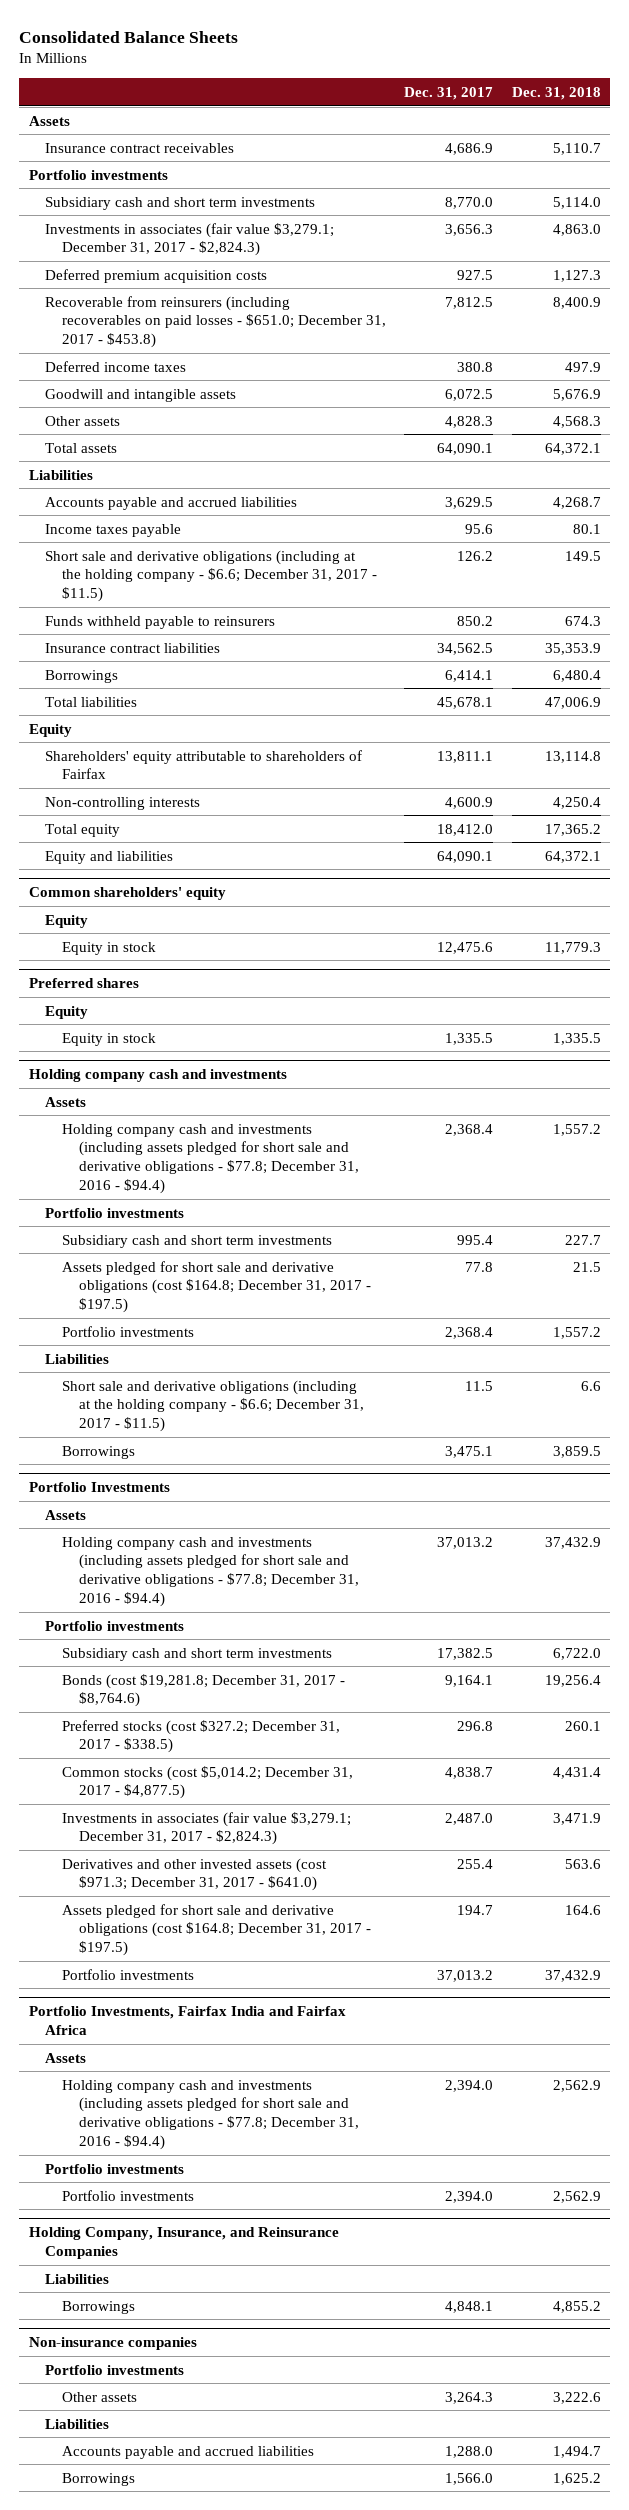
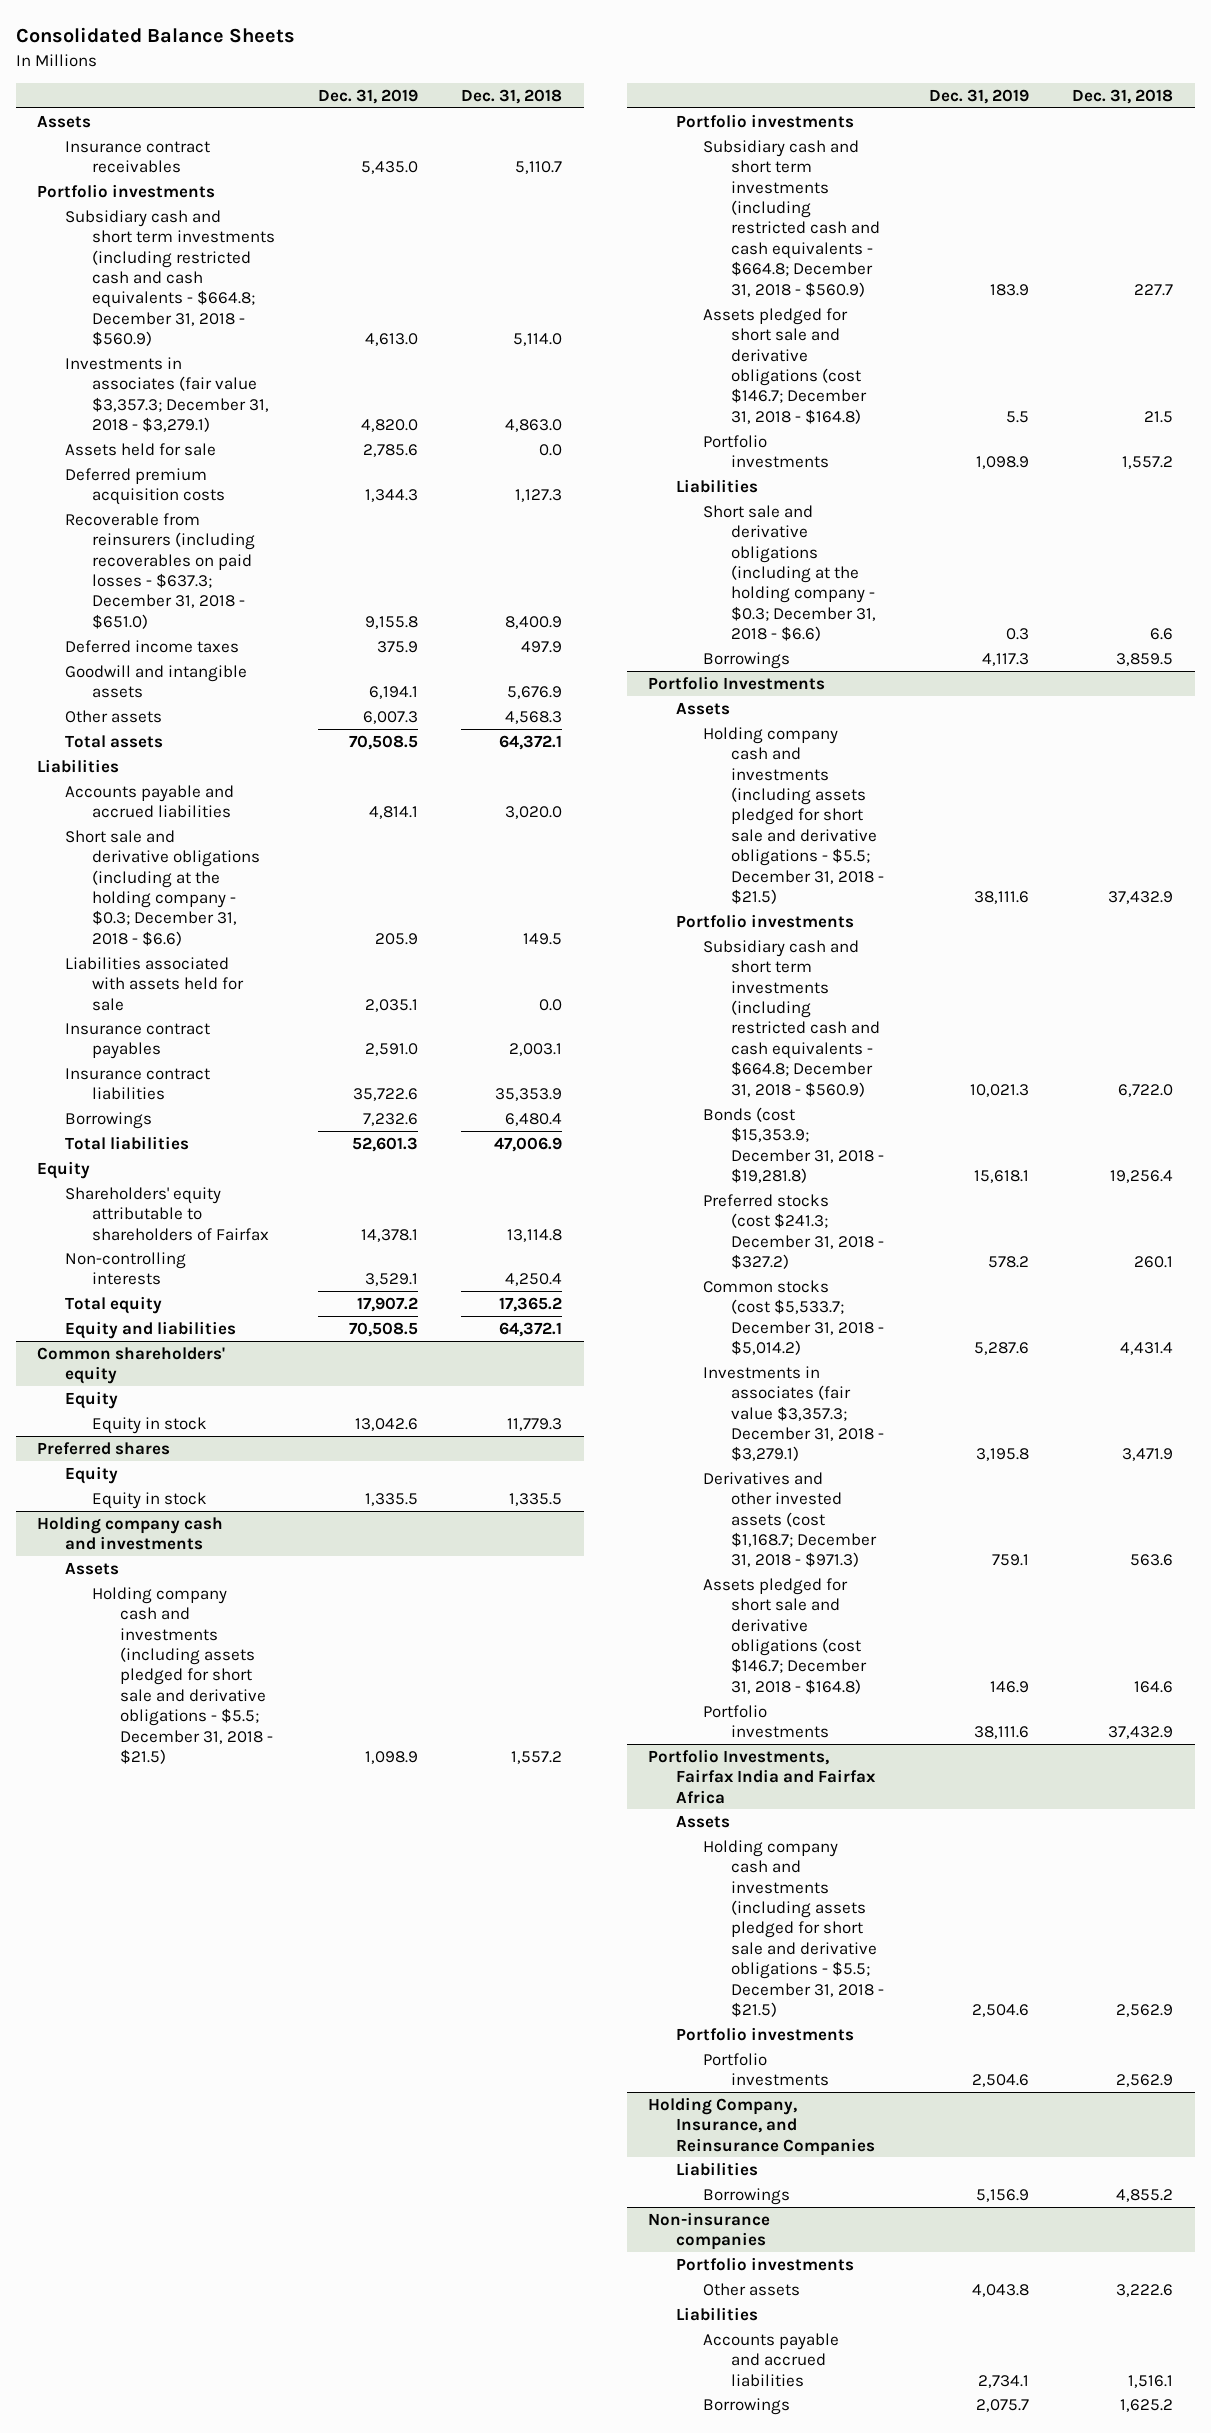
- | Dec. 31, 2017 | Dec. 31, 2018
+ | Dec. 31, 2019 | Dec. 31, 2018
- Subsidiary cash and short term investments | 8,770.0 | 5,114.0
- Investments in associates (fair value $3,279.1; December 31, 2017 - $2,824.3) | 3,656.3 | 4,863.0
+ Subsidiary cash and short term investments (including restricted cash and cash equivalents - $664.8; December 31, 2018 - $560.9) | 4,613.0 | 5,114.0
+ Investments in associates (fair value $3,357.3; December 31, 2018 - $3,279.1) | 4,820.0 | 4,863.0
+ Assets held for sale | 2,785.6 | 0.0
- Recoverable from reinsurers (including recoverables on paid losses - $651.0; December 31, 2017 - $453.8) | 7,812.5 | 8,400.9
+ Recoverable from reinsurers (including recoverables on paid losses - $637.3; December 31, 2018 - $651.0) | 9,155.8 | 8,400.9
- Accounts payable and accrued liabilities | 3,629.5 | 4,268.7
- Income taxes payable | 95.6 | 80.1
- Short sale and derivative obligations (including at the holding company - $6.6; December 31, 2017 - $11.5) | 126.2 | 149.5
- Funds withheld payable to reinsurers | 850.2 | 674.3
+ Accounts payable and accrued liabilities | 4,814.1 | 3,020.0
+ Short sale and derivative obligations (including at the holding company - $0.3; December 31, 2018 - $6.6) | 205.9 | 149.5
+ Liabilities associated with assets held for sale | 2,035.1 | 0.0
+ Insurance contract payables | 2,591.0 | 2,003.1
@ Holding company cash and investments
- Holding company cash and investments (including assets pledged for short sale and derivative obligations - $77.8; December 31, 2016 - $94.4) | 2,368.4 | 1,557.2
+ Holding company cash and investments (including assets pledged for short sale and derivative obligations - $5.5; December 31, 2018 - $21.5) | 1,098.9 | 1,557.2
- Subsidiary cash and short term investments | 995.4 | 227.7
- Assets pledged for short sale and derivative obligations (cost $164.8; December 31, 2017 - $197.5) | 77.8 | 21.5
+ Subsidiary cash and short term investments (including restricted cash and cash equivalents - $664.8; December 31, 2018 - $560.9) | 183.9 | 227.7
+ Assets pledged for short sale and derivative obligations (cost $146.7; December 31, 2018 - $164.8) | 5.5 | 21.5
- Short sale and derivative obligations (including at the holding company - $6.6; December 31, 2017 - $11.5) | 11.5 | 6.6
+ Short sale and derivative obligations (including at the holding company - $0.3; December 31, 2018 - $6.6) | 0.3 | 6.6
@ Portfolio Investments
- Holding company cash and investments (including assets pledged for short sale and derivative obligations - $77.8; December 31, 2016 - $94.4) | 37,013.2 | 37,432.9
+ Holding company cash and investments (including assets pledged for short sale and derivative obligations - $5.5; December 31, 2018 - $21.5) | 38,111.6 | 37,432.9
- Subsidiary cash and short term investments | 17,382.5 | 6,722.0
- Bonds (cost $19,281.8; December 31, 2017 - $8,764.6) | 9,164.1 | 19,256.4
- Preferred stocks (cost $327.2; December 31, 2017 - $338.5) | 296.8 | 260.1
- Common stocks (cost $5,014.2; December 31, 2017 - $4,877.5) | 4,838.7 | 4,431.4
- Investments in associates (fair value $3,279.1; December 31, 2017 - $2,824.3) | 2,487.0 | 3,471.9
- Derivatives and other invested assets (cost $971.3; December 31, 2017 - $641.0) | 255.4 | 563.6
- Assets pledged for short sale and derivative obligations (cost $164.8; December 31, 2017 - $197.5) | 194.7 | 164.6
+ Subsidiary cash and short term investments (including restricted cash and cash equivalents - $664.8; December 31, 2018 - $560.9) | 10,021.3 | 6,722.0
+ Bonds (cost $15,353.9; December 31, 2018 - $19,281.8) | 15,618.1 | 19,256.4
+ Preferred stocks (cost $241.3; December 31, 2018 - $327.2) | 578.2 | 260.1
+ Common stocks (cost $5,533.7; December 31, 2018 - $5,014.2) | 5,287.6 | 4,431.4
+ Investments in associates (fair value $3,357.3; December 31, 2018 - $3,279.1) | 3,195.8 | 3,471.9
+ Derivatives and other invested assets (cost $1,168.7; December 31, 2018 - $971.3) | 759.1 | 563.6
+ Assets pledged for short sale and derivative obligations (cost $146.7; December 31, 2018 - $164.8) | 146.9 | 164.6
@ Portfolio Investments, Fairfax India and Fairfax Africa
- Holding company cash and investments (including assets pledged for short sale and derivative obligations - $77.8; December 31, 2016 - $94.4) | 2,394.0 | 2,562.9
+ Holding company cash and investments (including assets pledged for short sale and derivative obligations - $5.5; December 31, 2018 - $21.5) | 2,504.6 | 2,562.9
@ Non-insurance companies
- Accounts payable and accrued liabilities | 1,288.0 | 1,494.7
+ Accounts payable and accrued liabilities | 2,734.1 | 1,516.1

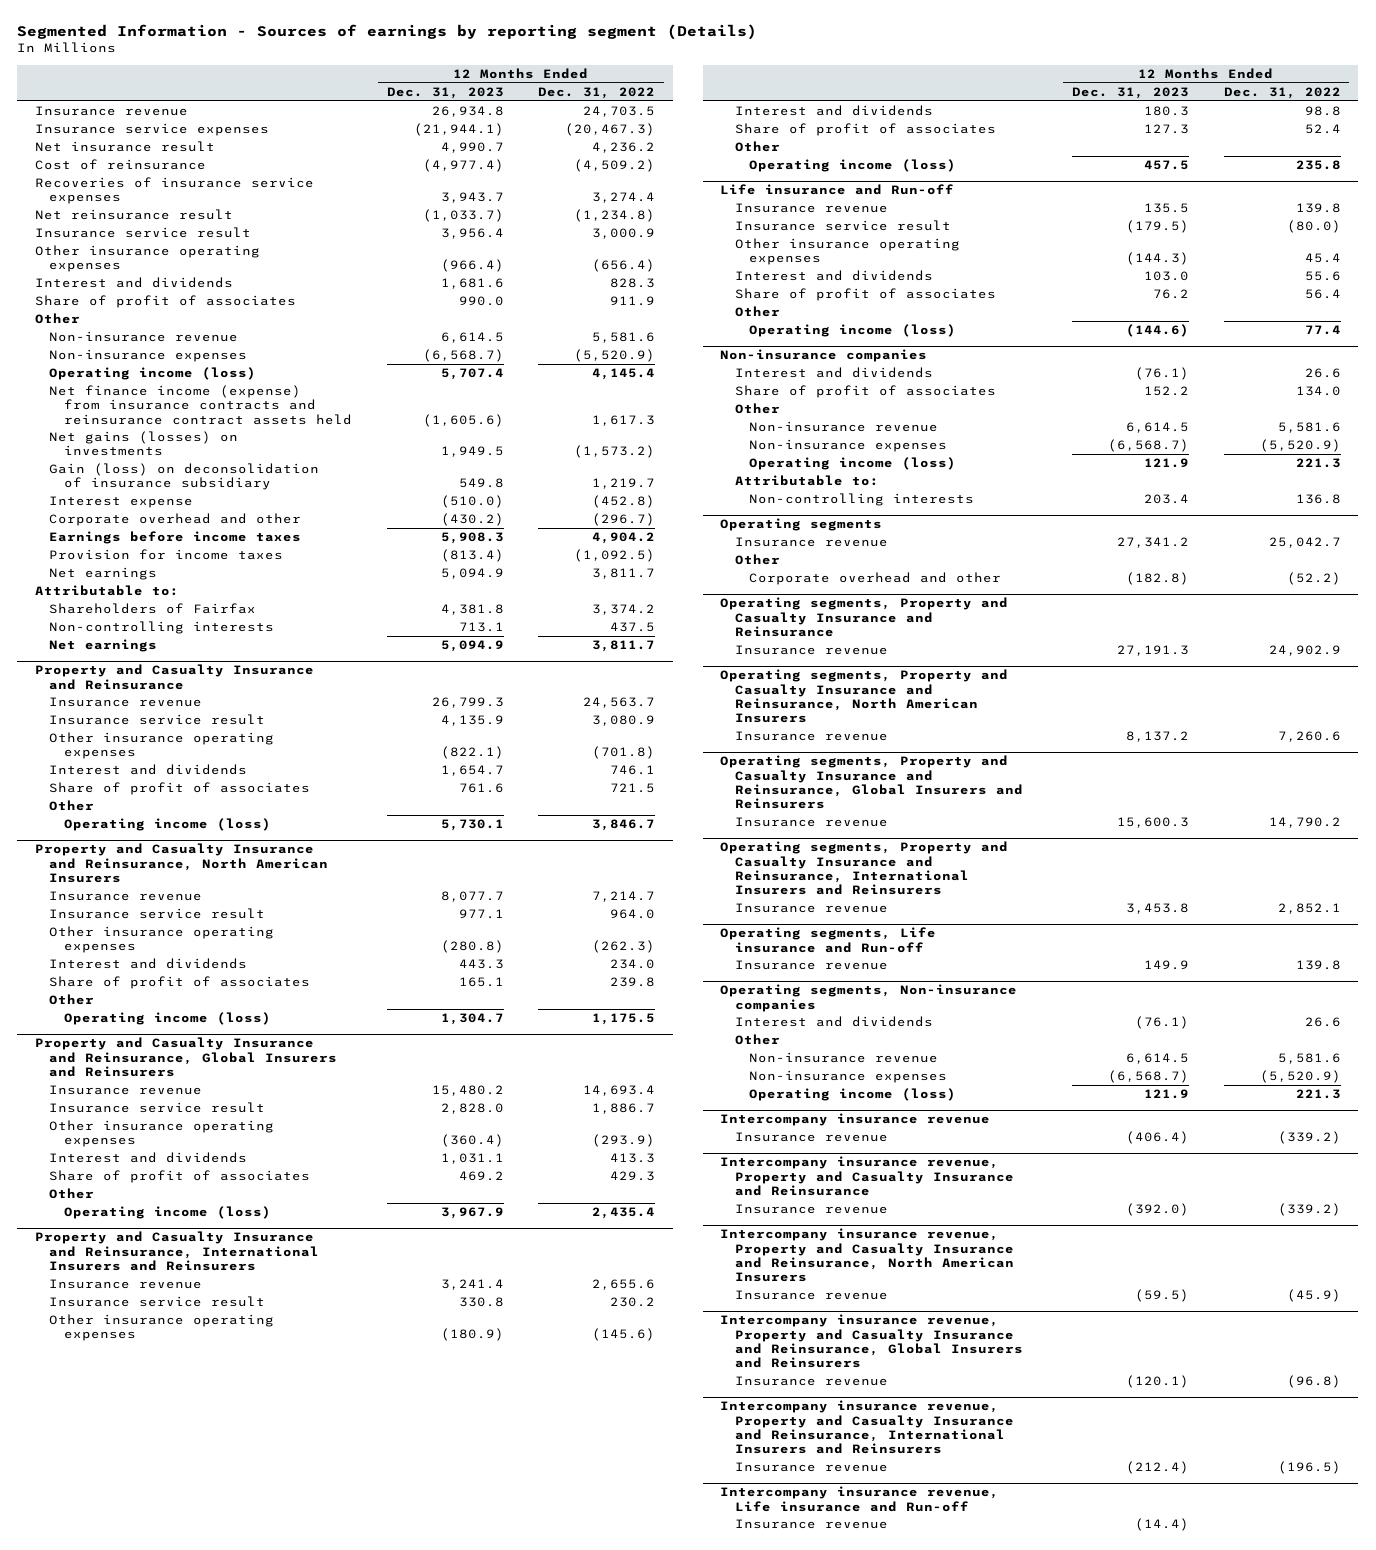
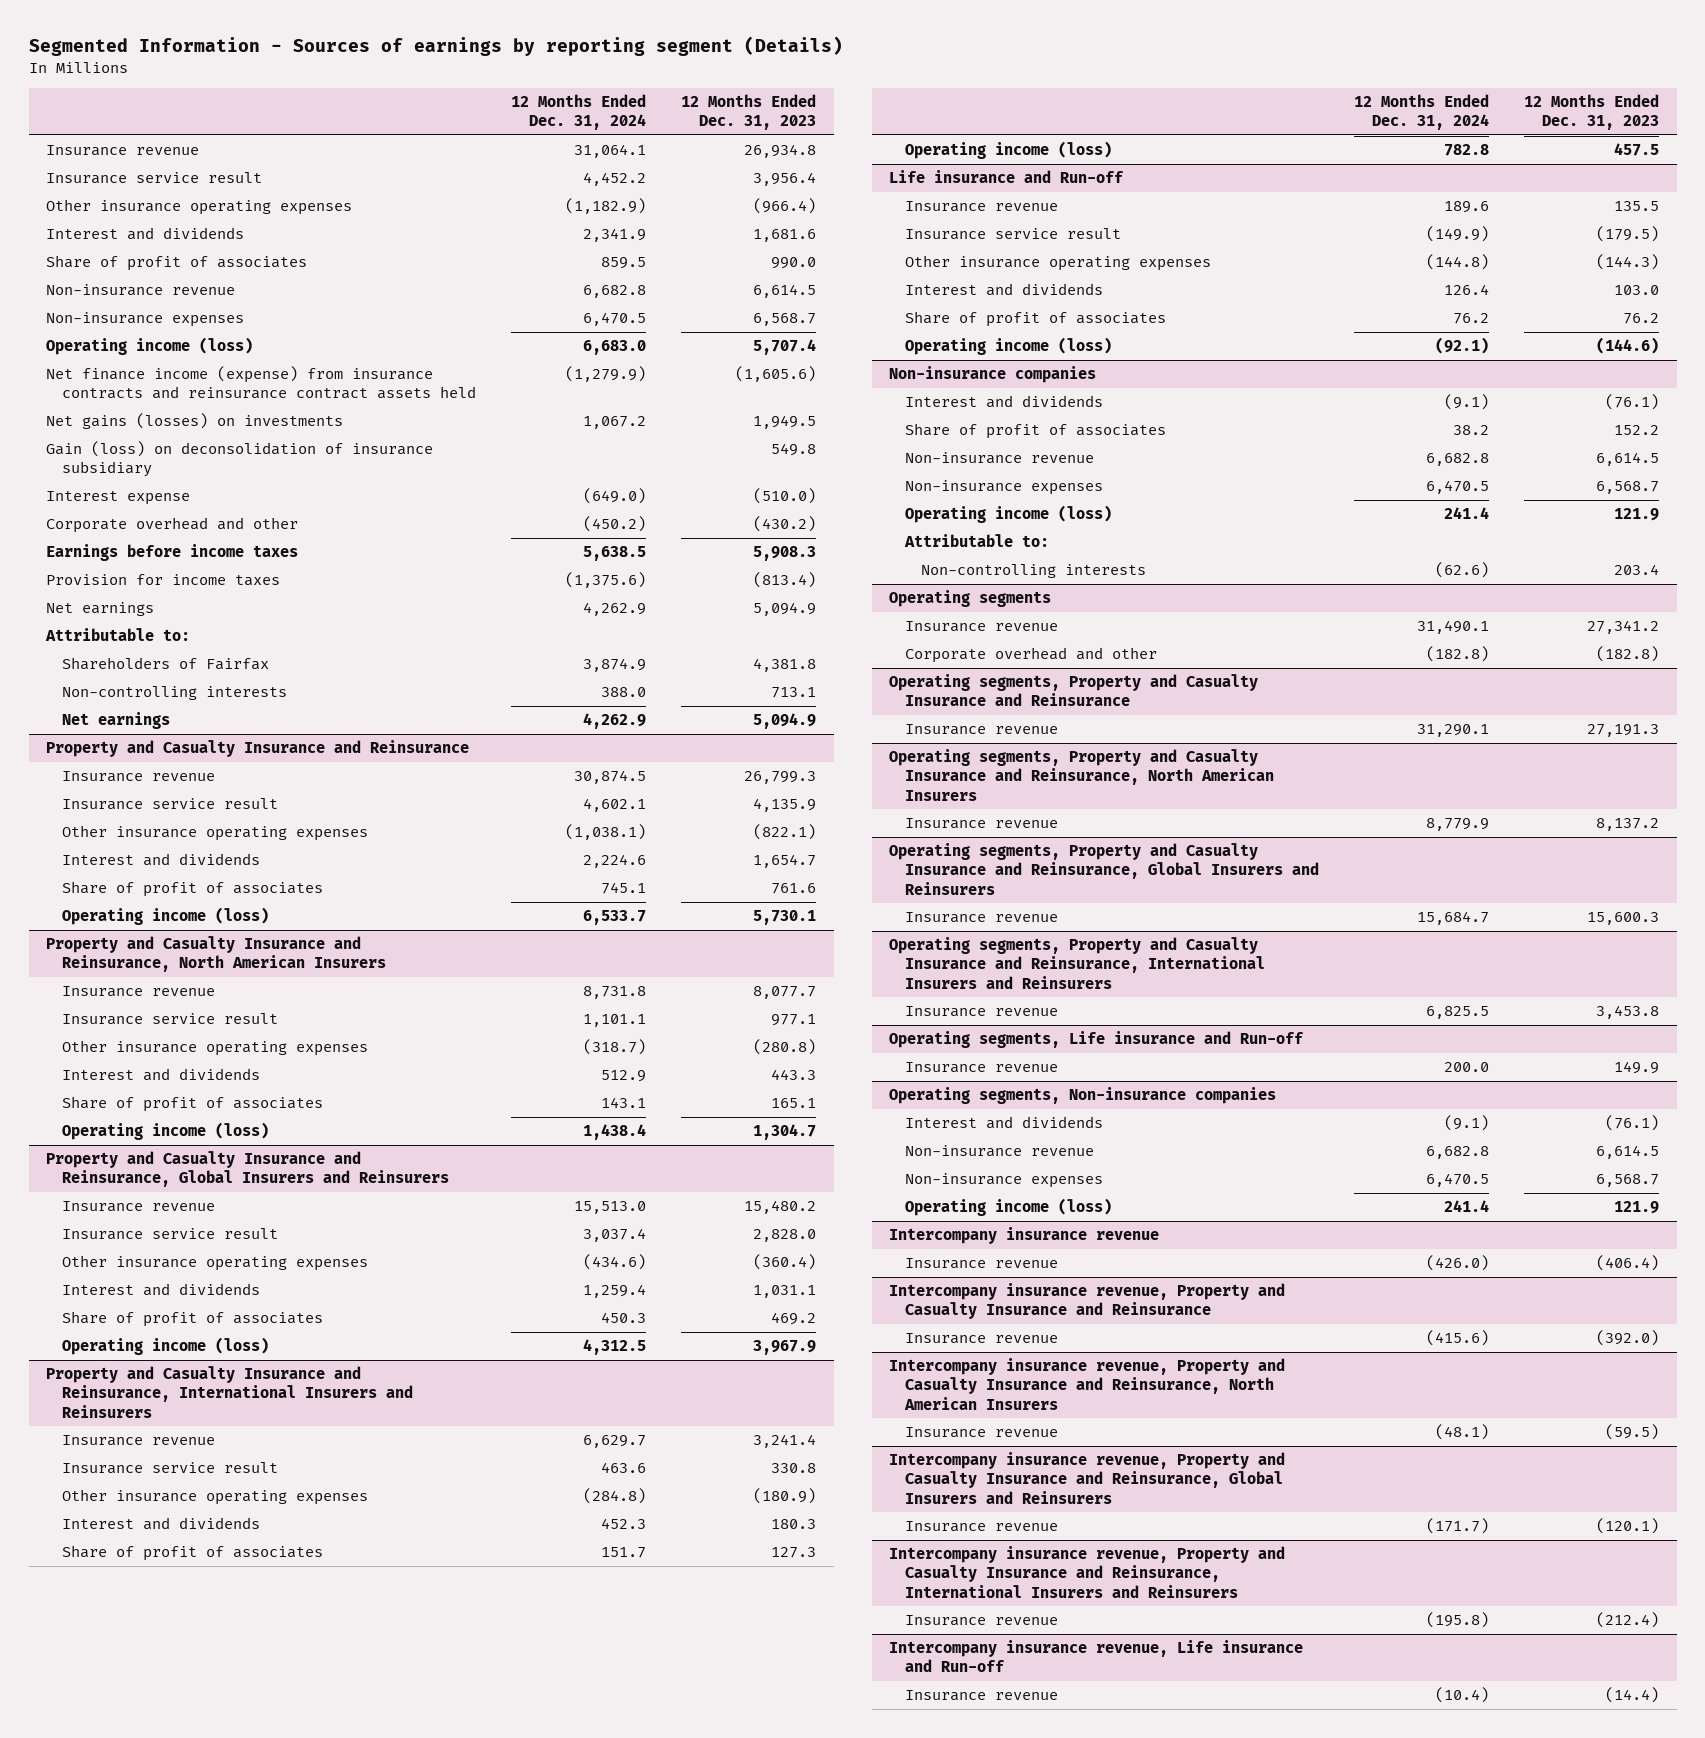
- | 12 Months Ended Dec. 31, 2023 | 12 Months Ended Dec. 31, 2022
+ | 12 Months Ended Dec. 31, 2024 | 12 Months Ended Dec. 31, 2023
- Insurance service expenses | (21,944.1) | (20,467.3)
- Net insurance result | 4,990.7 | 4,236.2
- Cost of reinsurance | (4,977.4) | (4,509.2)
- Recoveries of insurance service expenses | 3,943.7 | 3,274.4
- Net reinsurance result | (1,033.7) | (1,234.8)
- Other
- Non-insurance expenses | (6,568.7) | (5,520.9)
+ Non-insurance expenses | 6,470.5 | 6,568.7
@ Property and Casualty Insurance and Reinsurance
- Other
@ Property and Casualty Insurance and Reinsurance, North American Insurers
- Other
@ Property and Casualty Insurance and Reinsurance, Global Insurers and Reinsurers
- Other
@ Property and Casualty Insurance and Reinsurance, International Insurers and Reinsurers
- Other
@ Life insurance and Run-off
- Other
@ Non-insurance companies
- Other
- Non-insurance expenses | (6,568.7) | (5,520.9)
+ Non-insurance expenses | 6,470.5 | 6,568.7
@ Operating segments
- Other
@ Operating segments, Non-insurance companies
- Other
- Non-insurance expenses | (6,568.7) | (5,520.9)
+ Non-insurance expenses | 6,470.5 | 6,568.7

